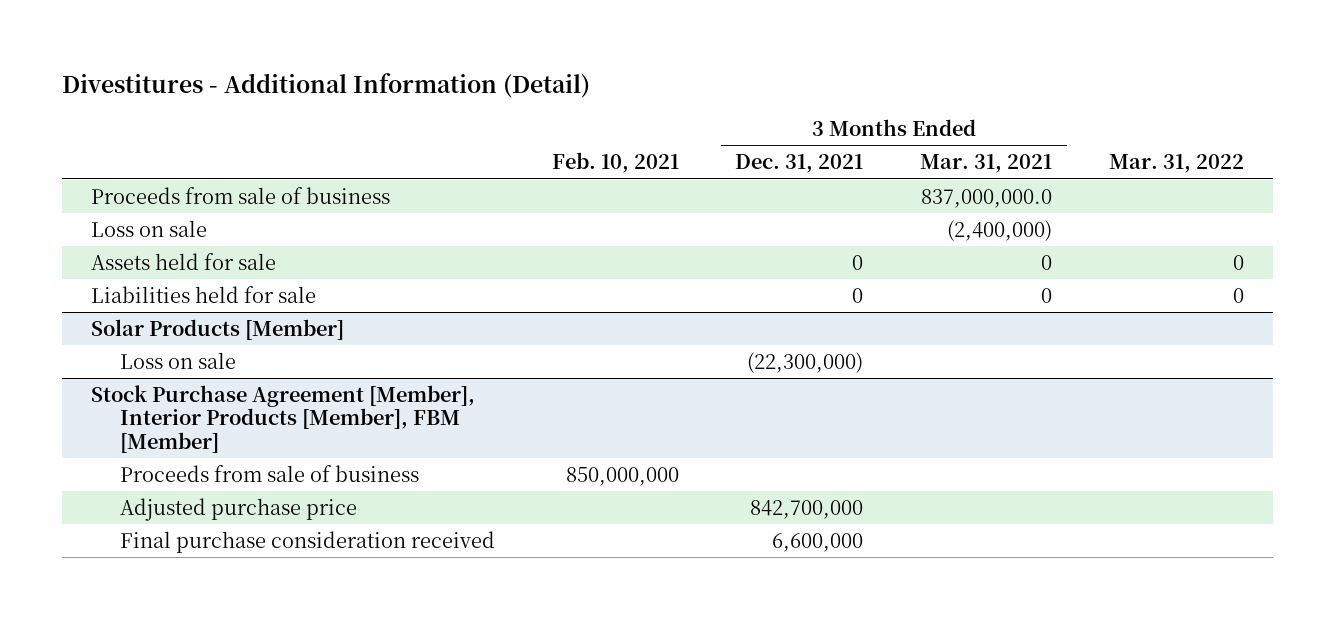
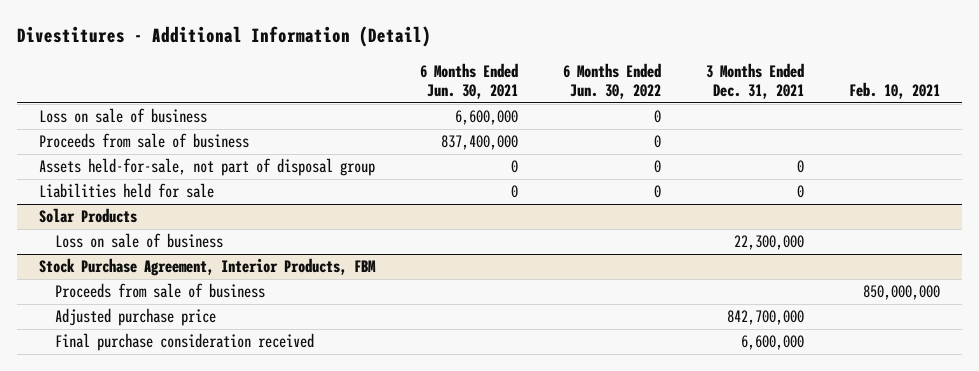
- | Feb. 10, 2021 | 3 Months Ended Dec. 31, 2021 | 3 Months Ended Mar. 31, 2021 | Mar. 31, 2022
+ | 6 Months Ended Jun. 30, 2021 | 6 Months Ended Jun. 30, 2022 | 3 Months Ended Dec. 31, 2021 | Feb. 10, 2021
+ Loss on sale of business | 6,600,000 | 0 | |
- Loss on sale | | | (2,400,000) |
- Assets held for sale | | 0 | 0 | 0
+ Assets held-for-sale, not part of disposal group | 0 | 0 | 0 |
- Solar Products [Member]
- Loss on sale | | (22,300,000) | |
- Stock Purchase Agreement [Member], Interior Products [Member], FBM [Member]
+ Solar Products
+ Loss on sale of business | | | 22,300,000 |
+ Stock Purchase Agreement, Interior Products, FBM

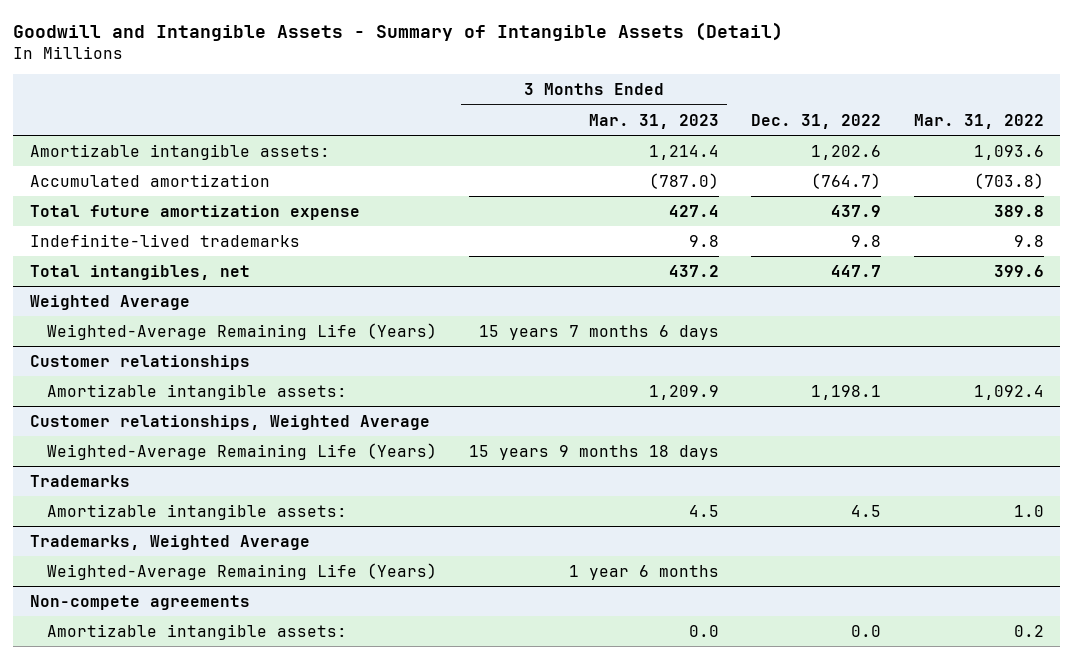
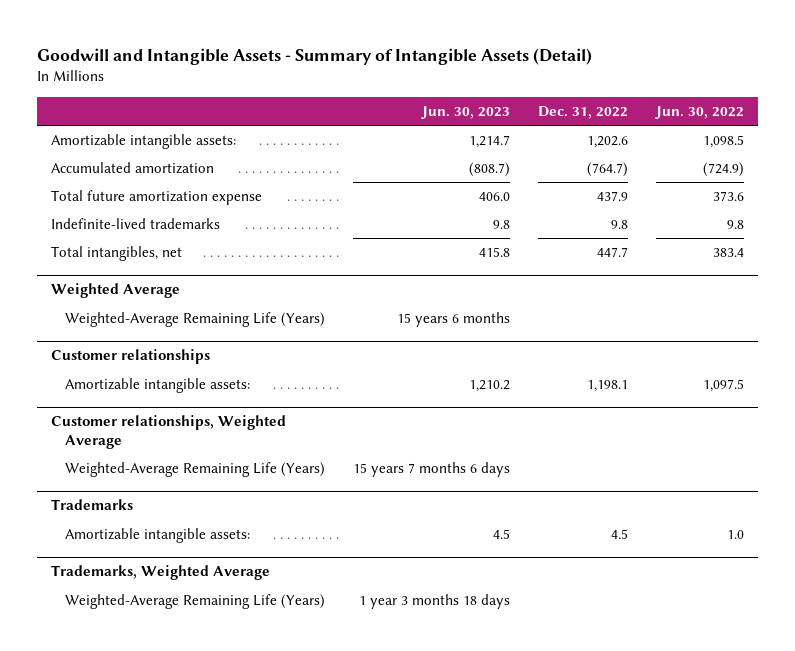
- | 3 Months Ended Mar. 31, 2023 | Dec. 31, 2022 | Mar. 31, 2022
+ | Jun. 30, 2023 | Dec. 31, 2022 | Jun. 30, 2022
- Non-compete agreements
- Amortizable intangible assets: | 0.0 | 0.0 | 0.2

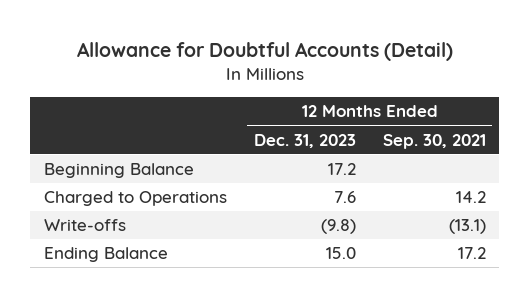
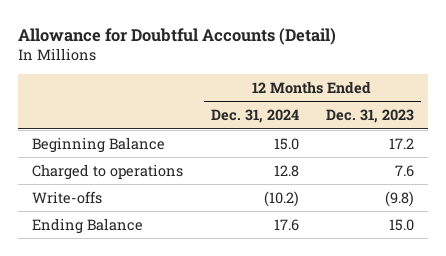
- | 12 Months Ended Dec. 31, 2023 | 12 Months Ended Sep. 30, 2021
+ | 12 Months Ended Dec. 31, 2024 | 12 Months Ended Dec. 31, 2023
- Charged to Operations | 7.6 | 14.2
+ Charged to operations | 12.8 | 7.6

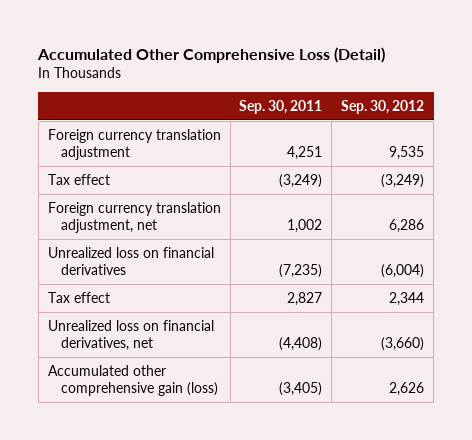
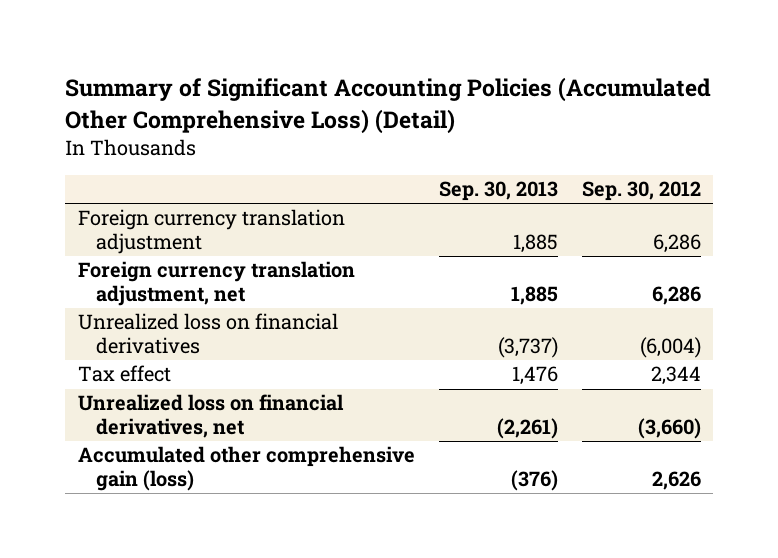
- Accumulated Other Comprehensive Loss (Detail)
+ Summary of Significant Accounting Policies (Accumulated Other Comprehensive Loss) (Detail)
- | Sep. 30, 2011 | Sep. 30, 2012
+ | Sep. 30, 2013 | Sep. 30, 2012
- Foreign currency translation adjustment | 4,251 | 9,535
- Tax effect | (3,249) | (3,249)
+ Foreign currency translation adjustment | 1,885 | 6,286

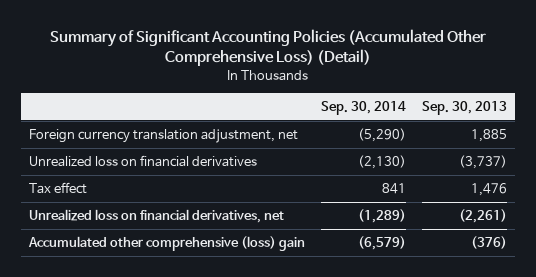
- | Sep. 30, 2013 | Sep. 30, 2012
+ | Sep. 30, 2014 | Sep. 30, 2013
- Foreign currency translation adjustment | 1,885 | 6,286
- Accumulated other comprehensive gain (loss) | (376) | 2,626
+ Accumulated other comprehensive (loss) gain | (6,579) | (376)

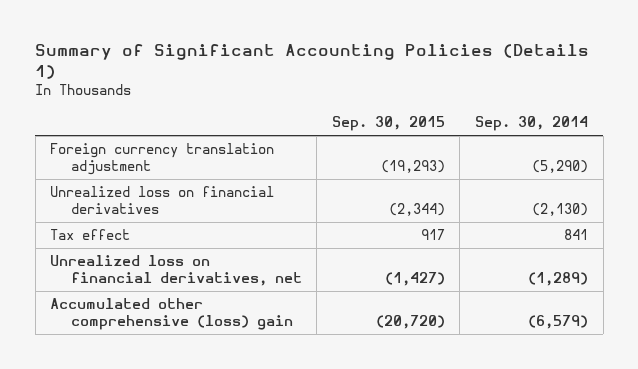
- Summary of Significant Accounting Policies (Accumulated Other Comprehensive Loss) (Detail)
+ Summary of Significant Accounting Policies (Details 1)
- | Sep. 30, 2014 | Sep. 30, 2013
+ | Sep. 30, 2015 | Sep. 30, 2014
- Foreign currency translation adjustment, net | (5,290) | 1,885
+ Foreign currency translation adjustment | (19,293) | (5,290)

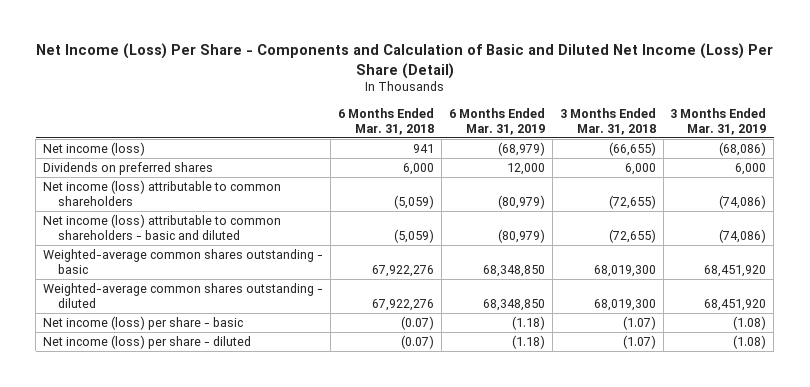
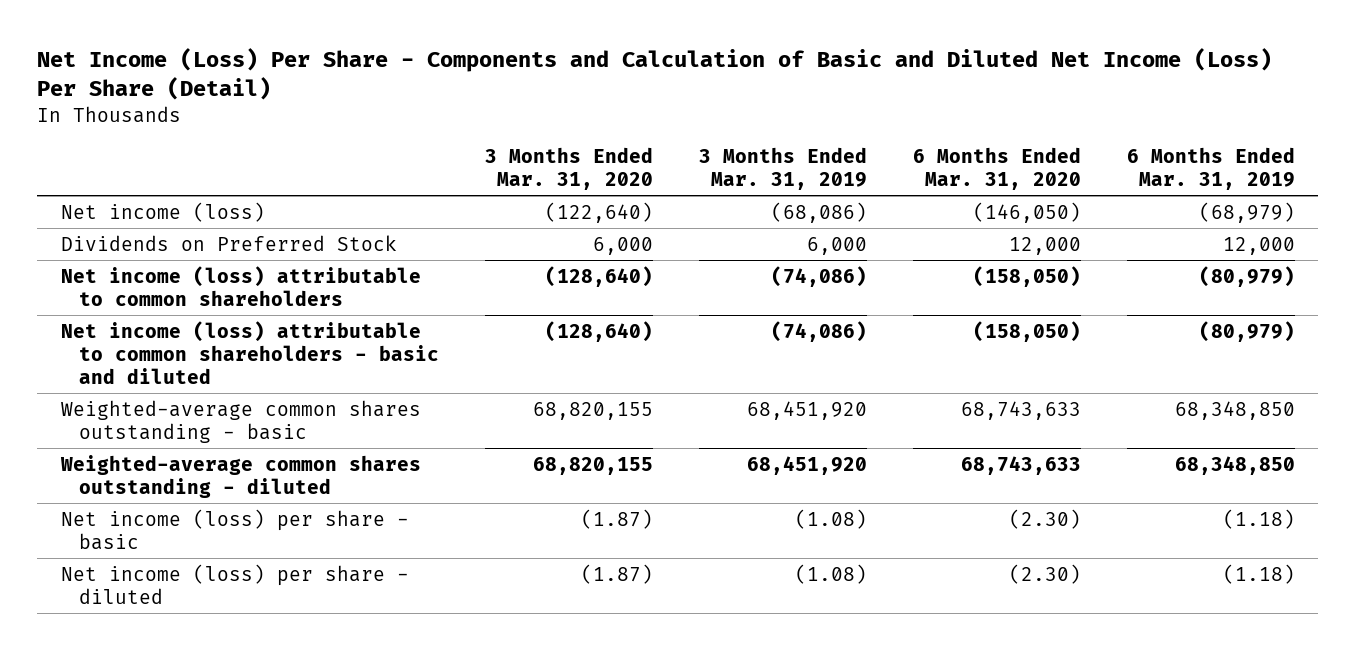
- | 6 Months Ended Mar. 31, 2018 | 6 Months Ended Mar. 31, 2019 | 3 Months Ended Mar. 31, 2018 | 3 Months Ended Mar. 31, 2019
+ | 3 Months Ended Mar. 31, 2020 | 3 Months Ended Mar. 31, 2019 | 6 Months Ended Mar. 31, 2020 | 6 Months Ended Mar. 31, 2019
- Dividends on preferred shares | 6,000 | 12,000 | 6,000 | 6,000
+ Dividends on Preferred Stock | 6,000 | 6,000 | 12,000 | 12,000

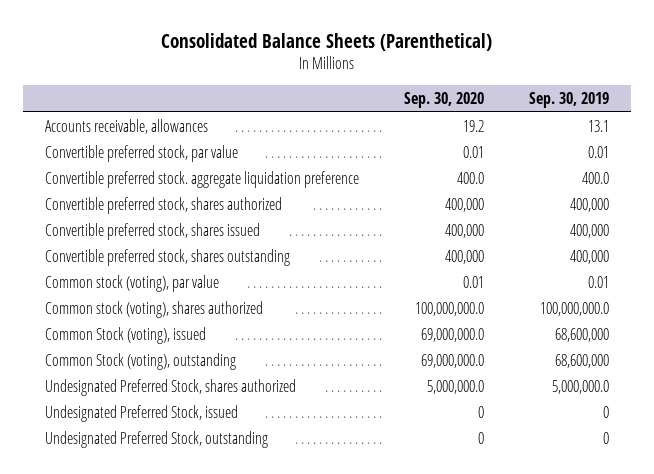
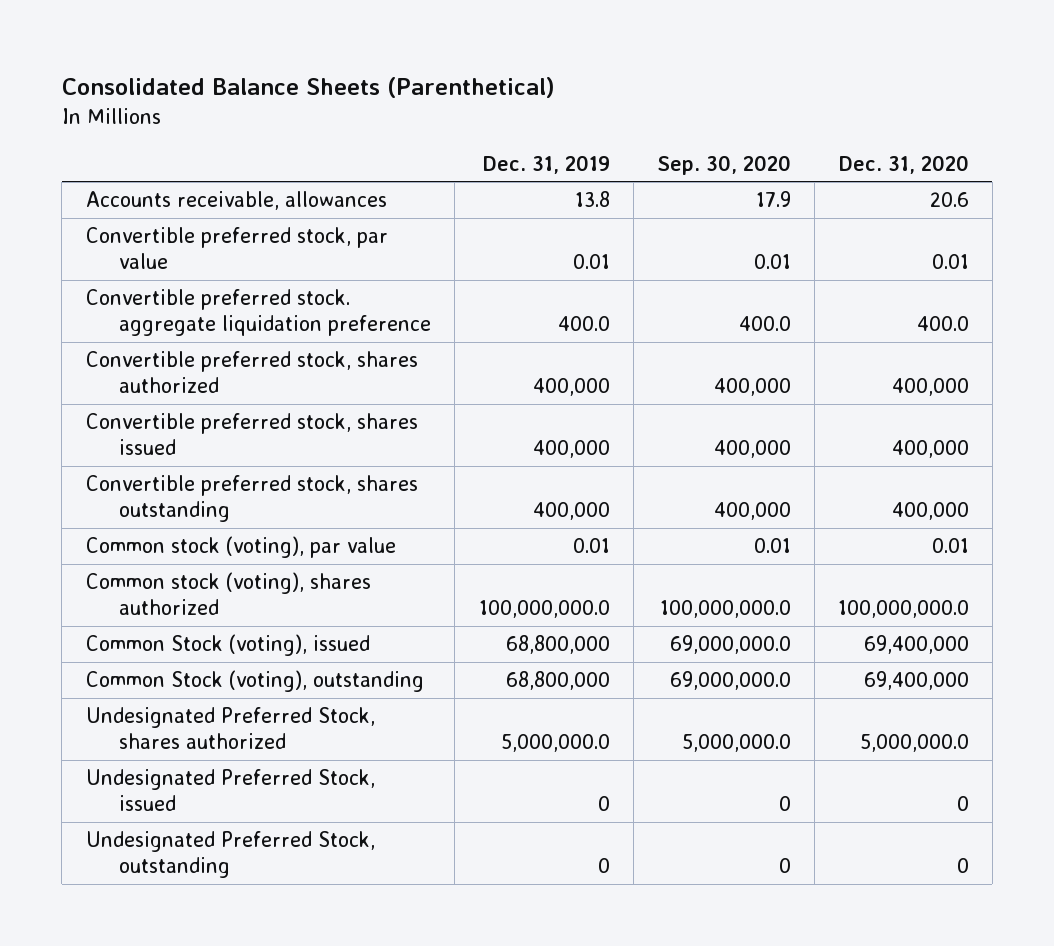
- | Sep. 30, 2020 | Sep. 30, 2019
+ | Dec. 31, 2019 | Sep. 30, 2020 | Dec. 31, 2020
- Accounts receivable, allowances | 19.2 | 13.1
+ Accounts receivable, allowances | 13.8 | 17.9 | 20.6

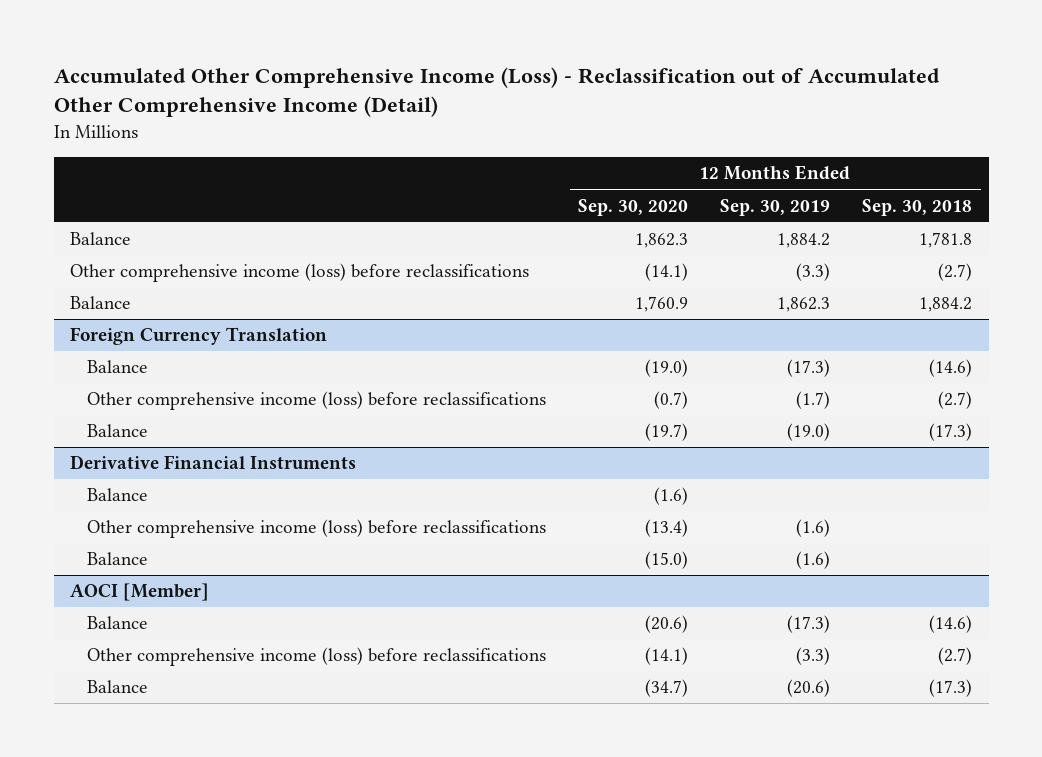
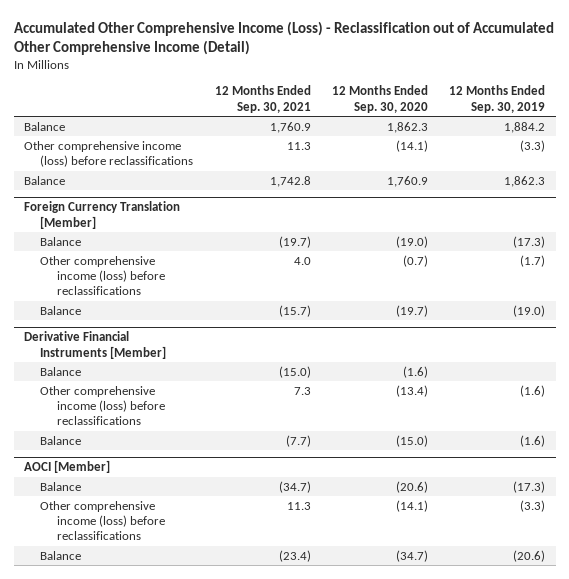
- | 12 Months Ended Sep. 30, 2020 | 12 Months Ended Sep. 30, 2019 | 12 Months Ended Sep. 30, 2018
+ | 12 Months Ended Sep. 30, 2021 | 12 Months Ended Sep. 30, 2020 | 12 Months Ended Sep. 30, 2019
- Foreign Currency Translation
+ Foreign Currency Translation [Member]
- Derivative Financial Instruments
+ Derivative Financial Instruments [Member]

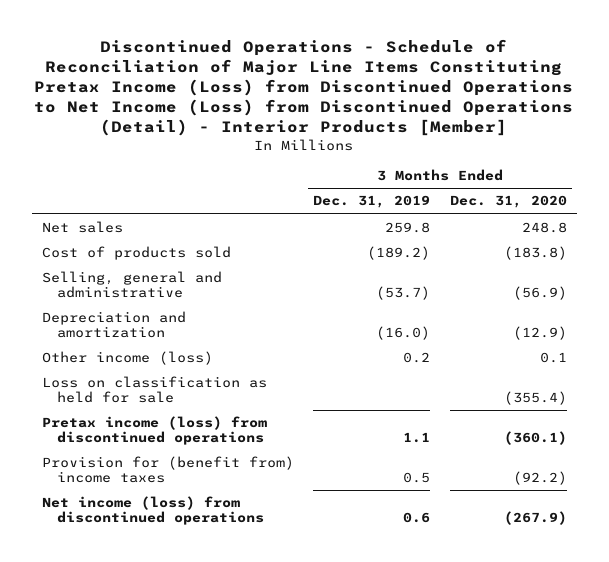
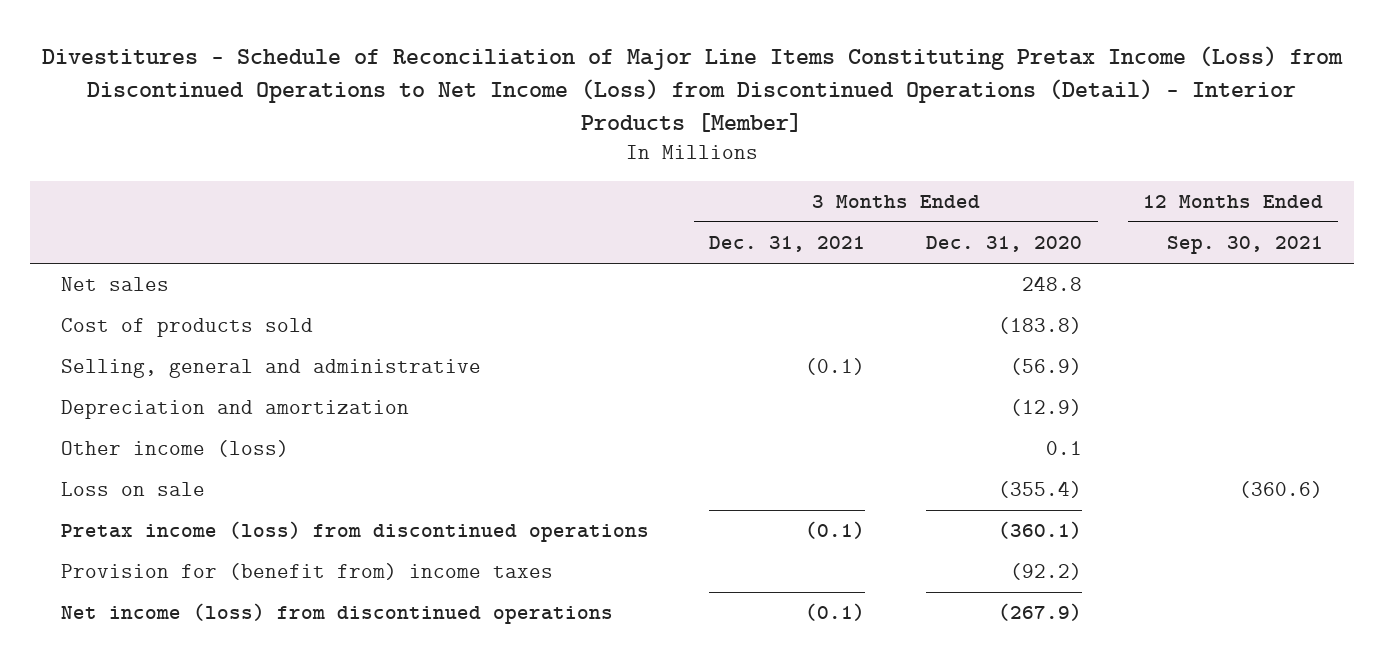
- Discontinued Operations - Schedule of Reconciliation of Major Line Items Constituting Pretax Income (Loss) from Discontinued Operations to Net Income (Loss) from Discontinued Operations (Detail) - Interior Products [Member]
+ Divestitures - Schedule of Reconciliation of Major Line Items Constituting Pretax Income (Loss) from Discontinued Operations to Net Income (Loss) from Discontinued Operations (Detail) - Interior Products [Member]
- | 3 Months Ended Dec. 31, 2019 | 3 Months Ended Dec. 31, 2020
+ | 3 Months Ended Dec. 31, 2021 | 3 Months Ended Dec. 31, 2020 | 12 Months Ended Sep. 30, 2021
- Loss on classification as held for sale | | (355.4)
+ Loss on sale | | (355.4) | (360.6)

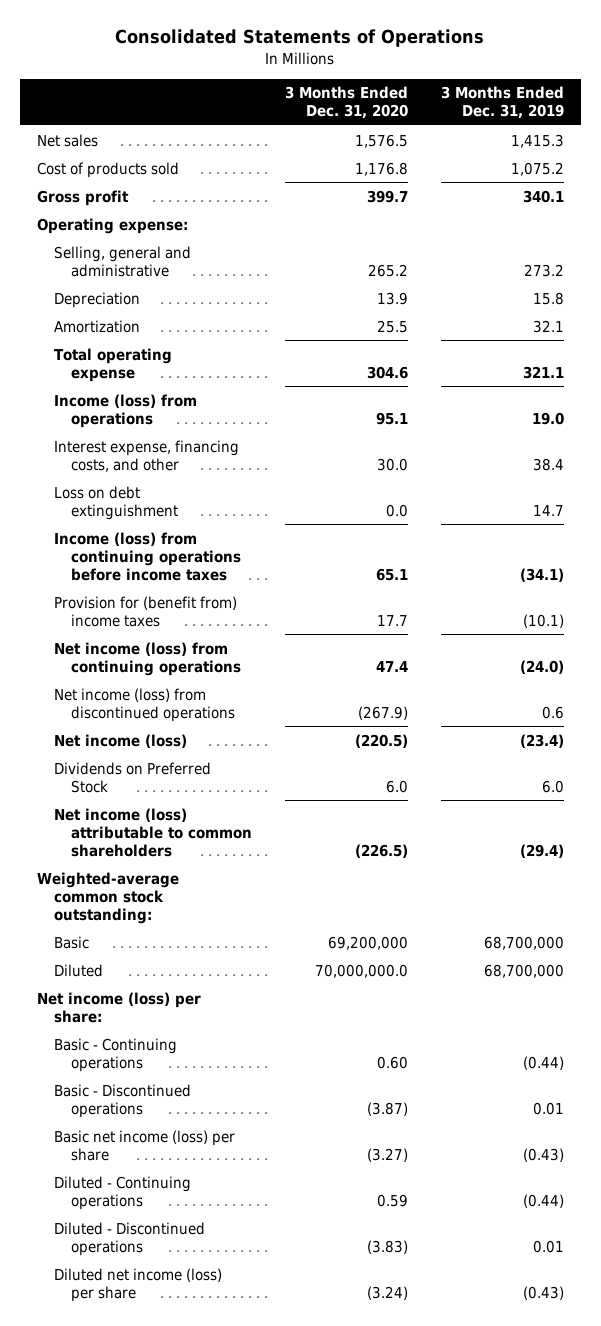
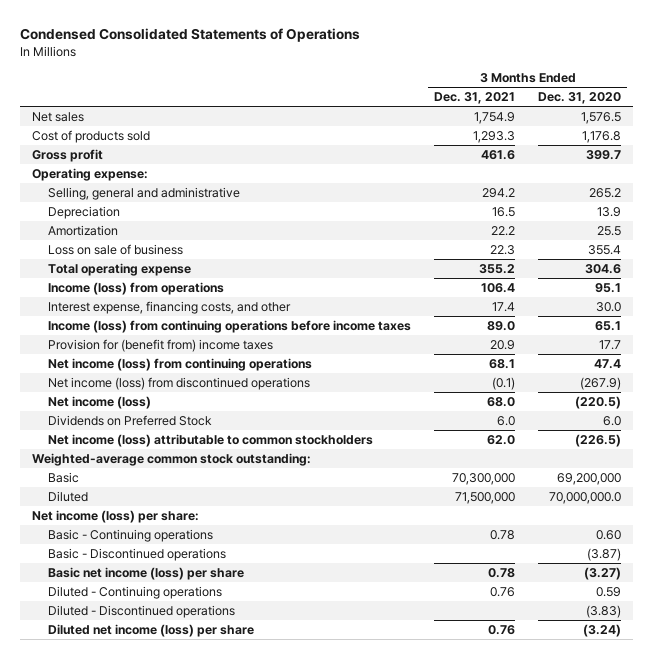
- Consolidated Statements of Operations
+ Condensed Consolidated Statements of Operations
- | 3 Months Ended Dec. 31, 2020 | 3 Months Ended Dec. 31, 2019
+ | 3 Months Ended Dec. 31, 2021 | 3 Months Ended Dec. 31, 2020
+ Loss on sale of business | 22.3 | 355.4
- Loss on debt extinguishment | 0.0 | 14.7
- Net income (loss) attributable to common shareholders | (226.5) | (29.4)
+ Net income (loss) attributable to common stockholders | 62.0 | (226.5)

